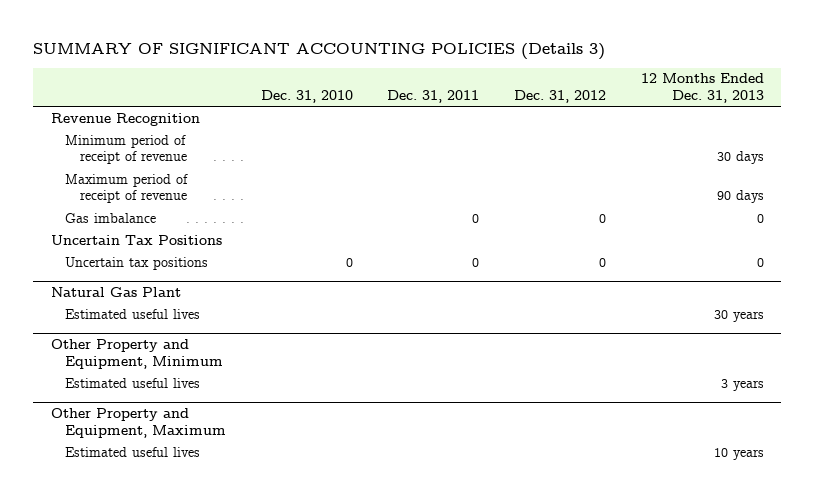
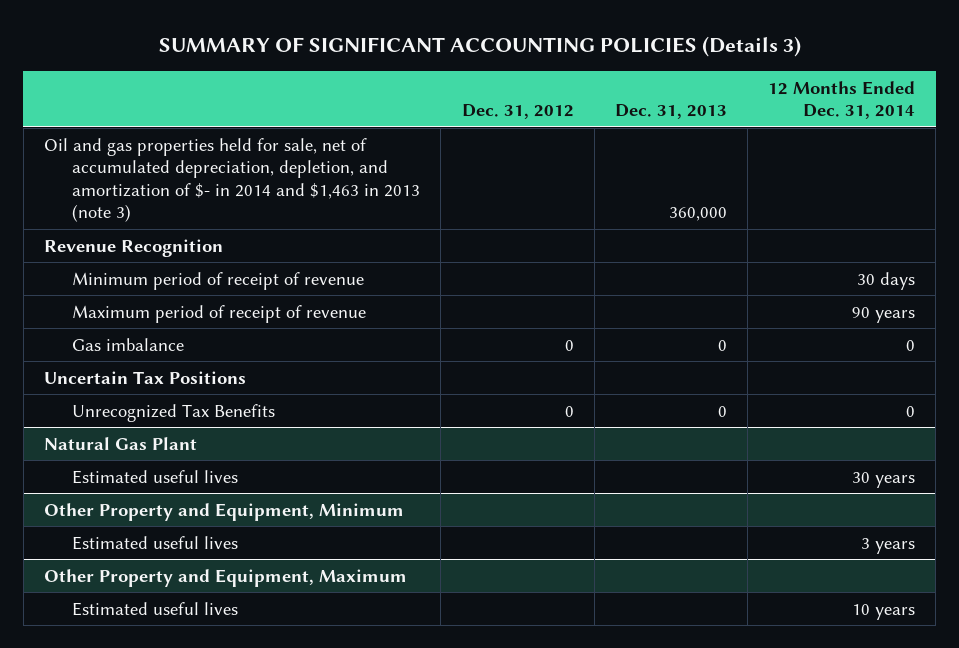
- | Dec. 31, 2010 | Dec. 31, 2011 | Dec. 31, 2012 | 12 Months Ended Dec. 31, 2013
+ | Dec. 31, 2012 | Dec. 31, 2013 | 12 Months Ended Dec. 31, 2014
+ Oil and gas properties held for sale, net of accumulated depreciation, depletion, and amortization of $- in 2014 and $1,463 in 2013 (note 3) | | 360,000 |
- Uncertain tax positions | 0 | 0 | 0 | 0
+ Unrecognized Tax Benefits | 0 | 0 | 0

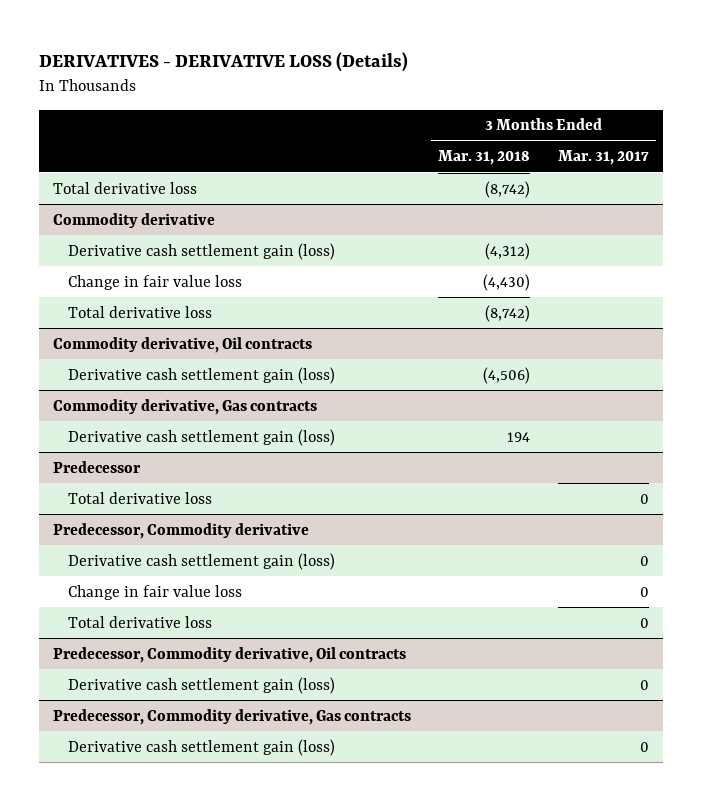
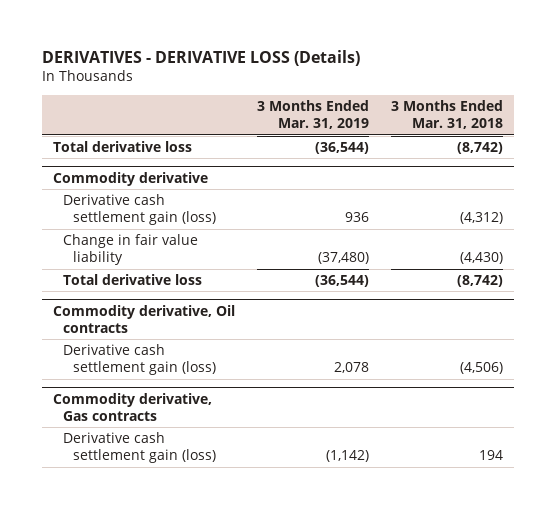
- | 3 Months Ended Mar. 31, 2018 | 3 Months Ended Mar. 31, 2017
+ | 3 Months Ended Mar. 31, 2019 | 3 Months Ended Mar. 31, 2018
@ Commodity derivative
- Change in fair value loss | (4,430) |
+ Change in fair value liability | (37,480) | (4,430)
- Predecessor
- Total derivative loss | | 0
- Predecessor, Commodity derivative
- Derivative cash settlement gain (loss) | | 0
- Change in fair value loss | | 0
- Total derivative loss | | 0
- Predecessor, Commodity derivative, Oil contracts
- Derivative cash settlement gain (loss) | | 0
- Predecessor, Commodity derivative, Gas contracts
- Derivative cash settlement gain (loss) | | 0

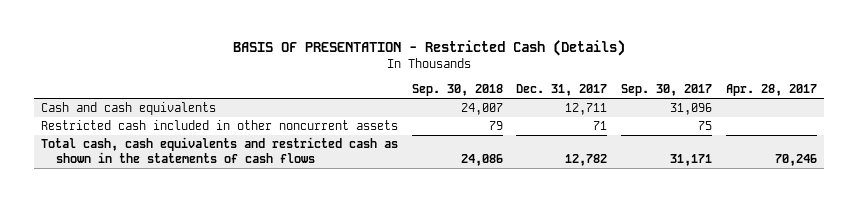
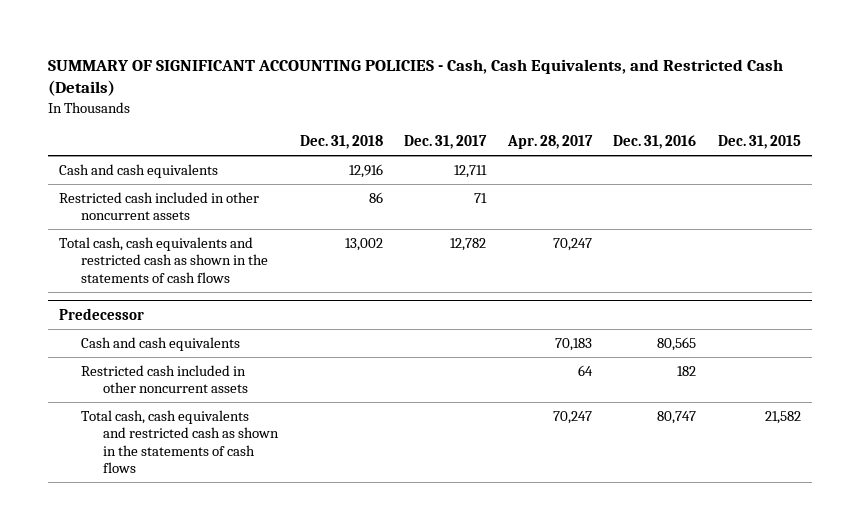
- BASIS OF PRESENTATION - Restricted Cash (Details)
+ SUMMARY OF SIGNIFICANT ACCOUNTING POLICIES - Cash, Cash Equivalents, and Restricted Cash (Details)
- | Sep. 30, 2018 | Dec. 31, 2017 | Sep. 30, 2017 | Apr. 28, 2017
+ | Dec. 31, 2018 | Dec. 31, 2017 | Apr. 28, 2017 | Dec. 31, 2016 | Dec. 31, 2015
- Total cash, cash equivalents and restricted cash as shown in the statements of cash flows | 24,086 | 12,782 | 31,171 | 70,246
+ Total cash, cash equivalents and restricted cash as shown in the statements of cash flows | 13,002 | 12,782 | 70,247 | |
+ Predecessor
+ Cash and cash equivalents | | | 70,183 | 80,565 |
+ Restricted cash included in other noncurrent assets | | | 64 | 182 |
+ Total cash, cash equivalents and restricted cash as shown in the statements of cash flows | | | 70,247 | 80,747 | 21,582

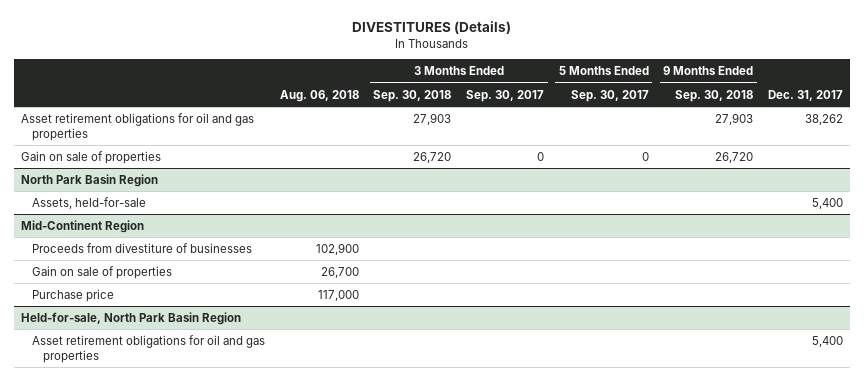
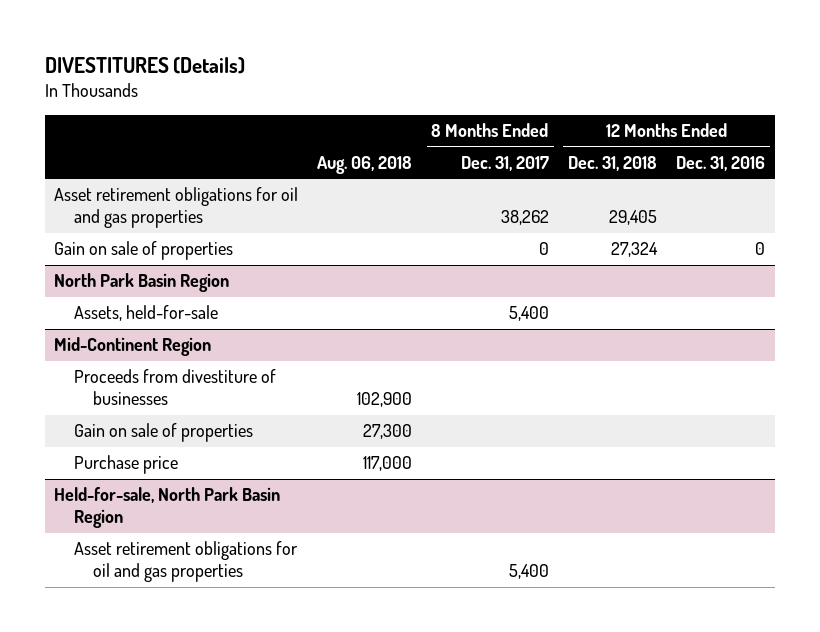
- | Aug. 06, 2018 | 3 Months Ended Sep. 30, 2018 | 3 Months Ended Sep. 30, 2017 | 5 Months Ended Sep. 30, 2017 | 9 Months Ended Sep. 30, 2018 | Dec. 31, 2017
+ | Aug. 06, 2018 | 8 Months Ended Dec. 31, 2017 | 12 Months Ended Dec. 31, 2018 | 12 Months Ended Dec. 31, 2016
@ Mid-Continent Region
- Gain on sale of properties | 26,700 | | | | |
+ Gain on sale of properties | 27,300 | | |

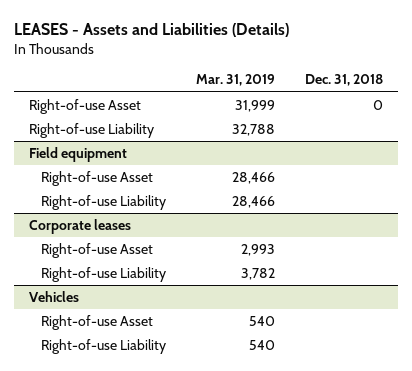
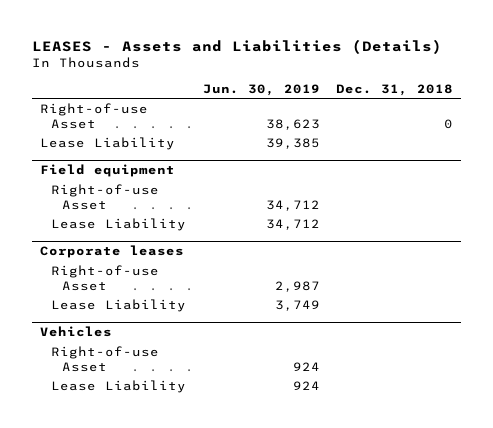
- | Mar. 31, 2019 | Dec. 31, 2018
+ | Jun. 30, 2019 | Dec. 31, 2018
- Right-of-use Liability | 32,788 |
+ Lease Liability | 39,385 |
@ Field equipment
- Right-of-use Liability | 28,466 |
+ Lease Liability | 34,712 |
@ Corporate leases
- Right-of-use Liability | 3,782 |
+ Lease Liability | 3,749 |
@ Vehicles
- Right-of-use Liability | 540 |
+ Lease Liability | 924 |

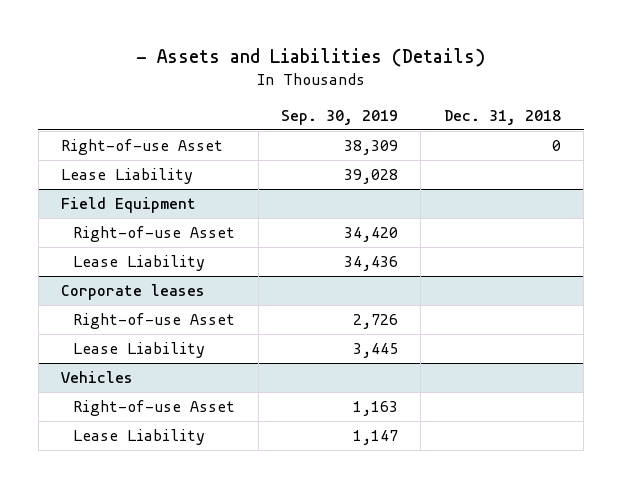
- LEASES - Assets and Liabilities (Details)
+ - Assets and Liabilities (Details)
- | Jun. 30, 2019 | Dec. 31, 2018
+ | Sep. 30, 2019 | Dec. 31, 2018
- Field equipment
+ Field Equipment

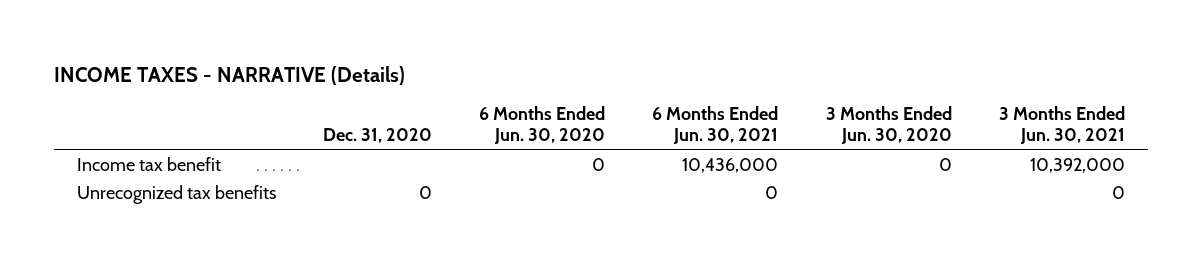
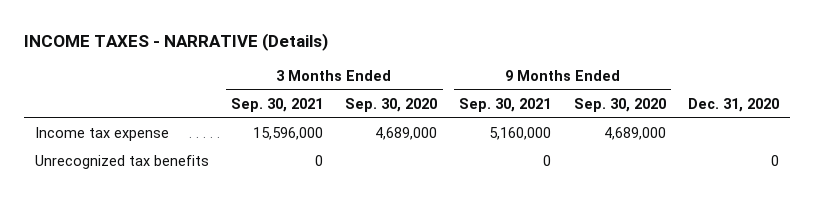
- | Dec. 31, 2020 | 6 Months Ended Jun. 30, 2020 | 6 Months Ended Jun. 30, 2021 | 3 Months Ended Jun. 30, 2020 | 3 Months Ended Jun. 30, 2021
+ | 3 Months Ended Sep. 30, 2021 | 3 Months Ended Sep. 30, 2020 | 9 Months Ended Sep. 30, 2021 | 9 Months Ended Sep. 30, 2020 | Dec. 31, 2020
- Income tax benefit | | 0 | 10,436,000 | 0 | 10,392,000
+ Income tax expense | 15,596,000 | 4,689,000 | 5,160,000 | 4,689,000 |

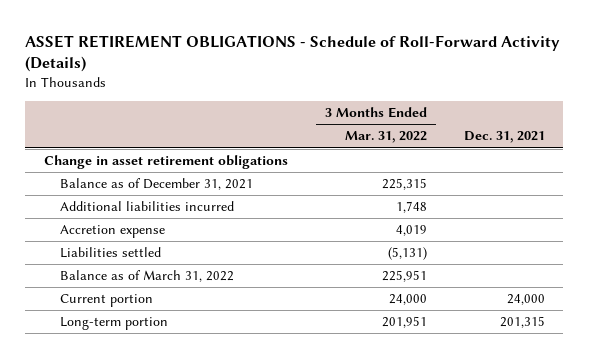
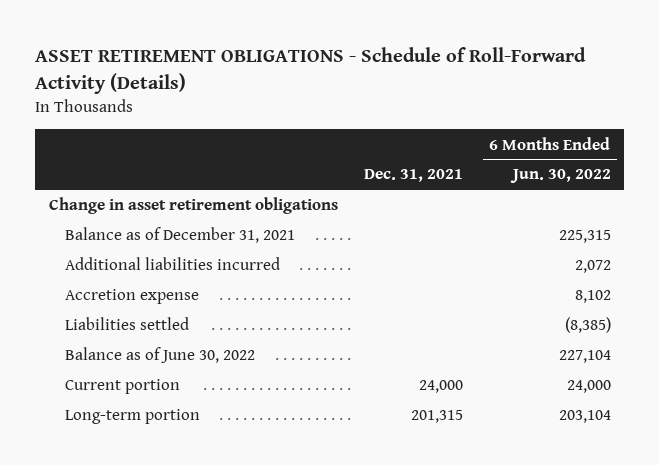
- | 3 Months Ended Mar. 31, 2022 | Dec. 31, 2021
+ | Dec. 31, 2021 | 6 Months Ended Jun. 30, 2022
- Balance as of March 31, 2022 | 225,951 |
+ Balance as of June 30, 2022 | | 227,104

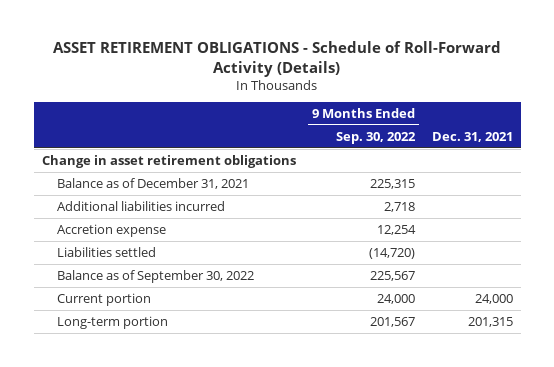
- | Dec. 31, 2021 | 6 Months Ended Jun. 30, 2022
+ | 9 Months Ended Sep. 30, 2022 | Dec. 31, 2021
- Balance as of June 30, 2022 | | 227,104
+ Balance as of September 30, 2022 | 225,567 |

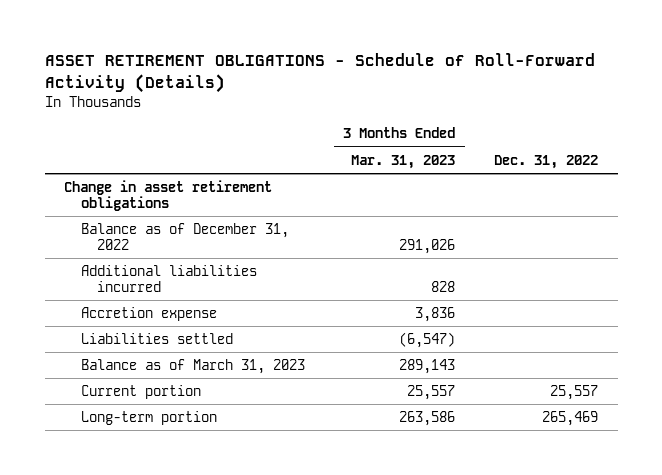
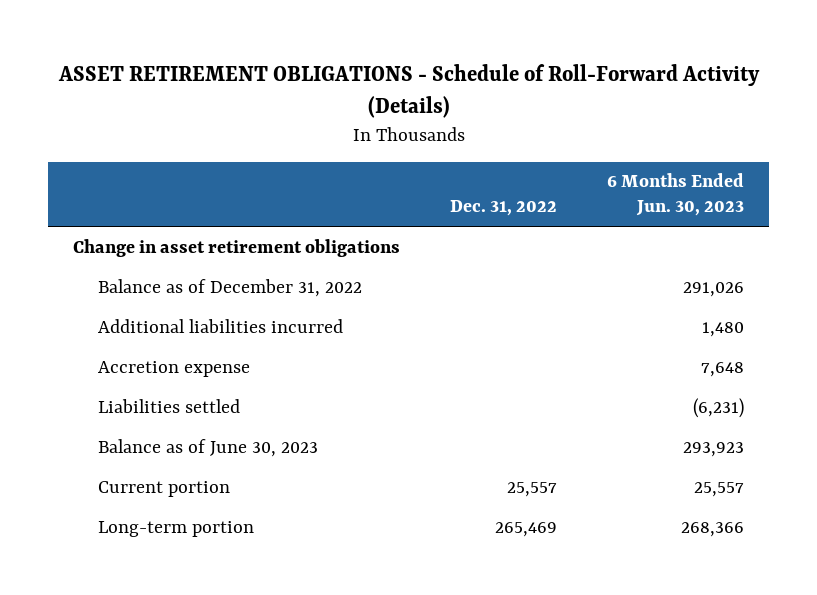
- | 3 Months Ended Mar. 31, 2023 | Dec. 31, 2022
+ | Dec. 31, 2022 | 6 Months Ended Jun. 30, 2023
- Balance as of March 31, 2023 | 289,143 |
+ Balance as of June 30, 2023 | | 293,923

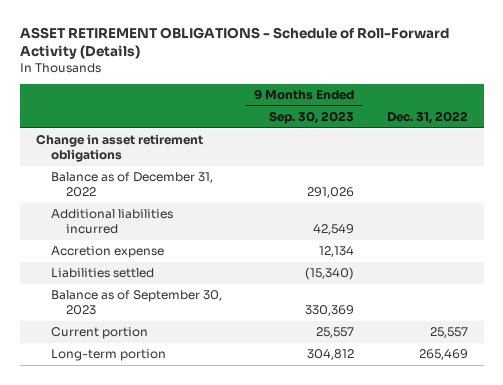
- | Dec. 31, 2022 | 6 Months Ended Jun. 30, 2023
+ | 9 Months Ended Sep. 30, 2023 | Dec. 31, 2022
- Balance as of June 30, 2023 | | 293,923
+ Balance as of September 30, 2023 | 330,369 |

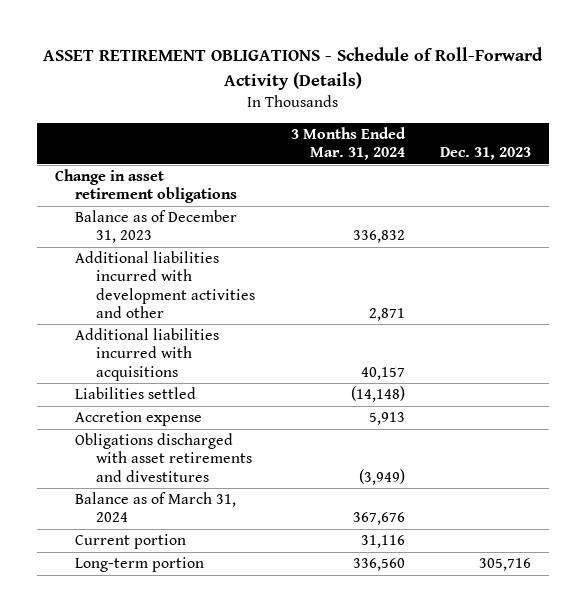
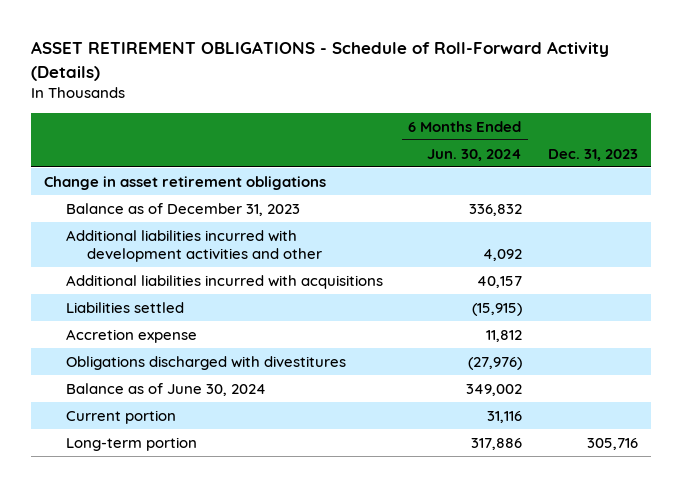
- | 3 Months Ended Mar. 31, 2024 | Dec. 31, 2023
+ | 6 Months Ended Jun. 30, 2024 | Dec. 31, 2023
- Obligations discharged with asset retirements and divestitures | (3,949) |
- Balance as of March 31, 2024 | 367,676 |
+ Obligations discharged with divestitures | (27,976) |
+ Balance as of June 30, 2024 | 349,002 |

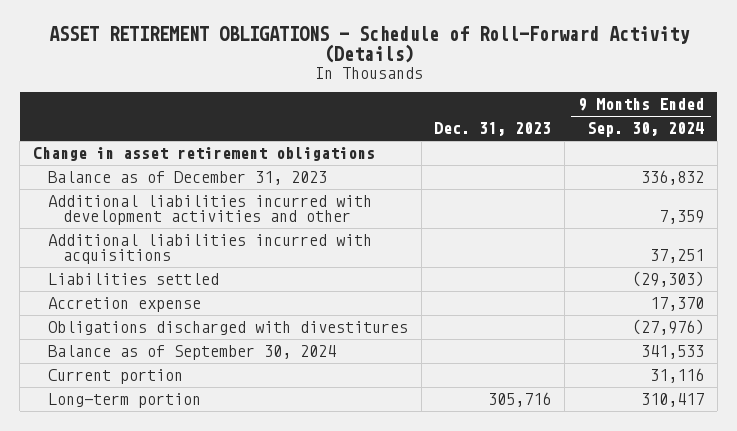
- | 6 Months Ended Jun. 30, 2024 | Dec. 31, 2023
+ | Dec. 31, 2023 | 9 Months Ended Sep. 30, 2024
- Balance as of June 30, 2024 | 349,002 |
+ Balance as of September 30, 2024 | | 341,533

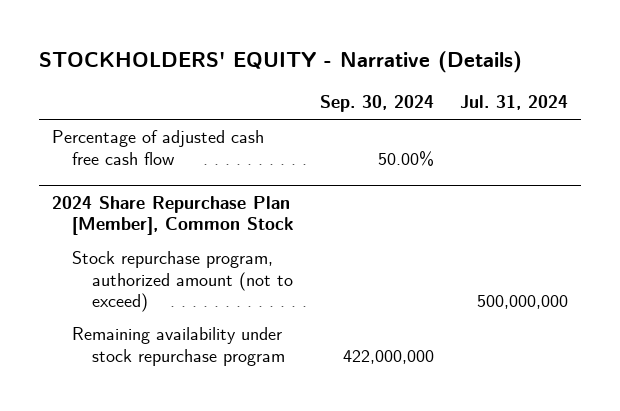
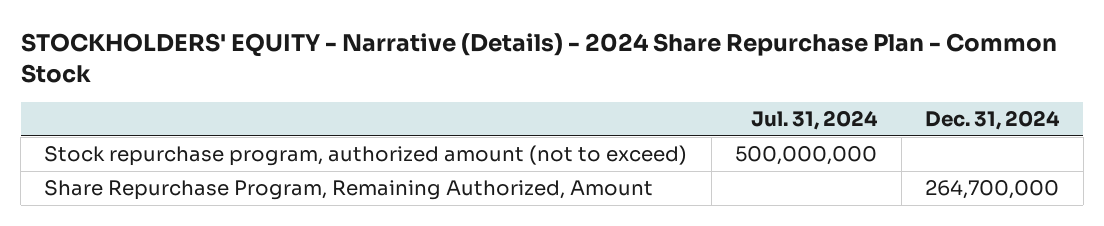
- STOCKHOLDERS' EQUITY - Narrative (Details)
+ STOCKHOLDERS' EQUITY - Narrative (Details) - 2024 Share Repurchase Plan - Common Stock
- | Sep. 30, 2024 | Jul. 31, 2024
+ | Jul. 31, 2024 | Dec. 31, 2024
- Percentage of adjusted cash free cash flow | 50.00% |
- 2024 Share Repurchase Plan [Member], Common Stock
- Stock repurchase program, authorized amount (not to exceed) | | 500,000,000
- Remaining availability under stock repurchase program | 422,000,000 |
+ Stock repurchase program, authorized amount (not to exceed) | 500,000,000 |
+ Share Repurchase Program, Remaining Authorized, Amount | | 264,700,000

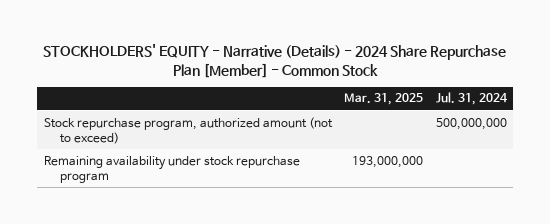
- STOCKHOLDERS' EQUITY - Narrative (Details) - 2024 Share Repurchase Plan - Common Stock
+ STOCKHOLDERS' EQUITY - Narrative (Details) - 2024 Share Repurchase Plan [Member] - Common Stock
- | Jul. 31, 2024 | Dec. 31, 2024
+ | Mar. 31, 2025 | Jul. 31, 2024
- Share Repurchase Program, Remaining Authorized, Amount | | 264,700,000
+ Remaining availability under stock repurchase program | 193,000,000 |

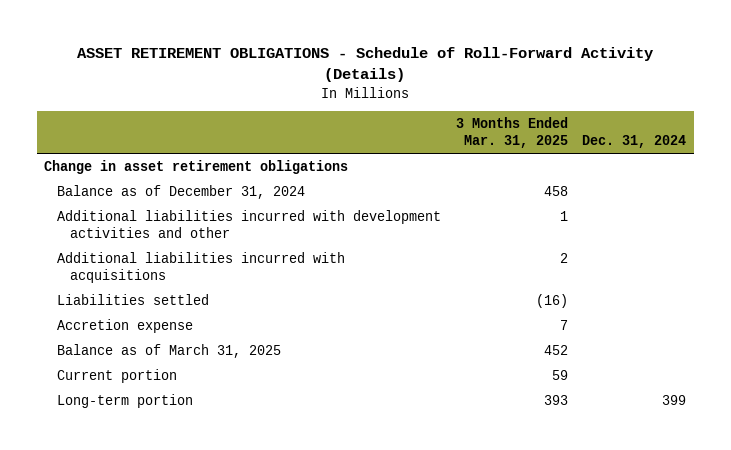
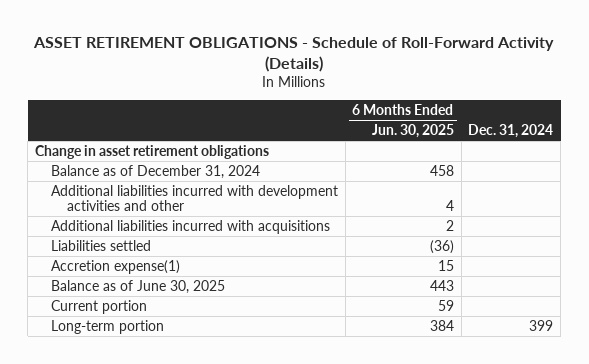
- | 3 Months Ended Mar. 31, 2025 | Dec. 31, 2024
+ | 6 Months Ended Jun. 30, 2025 | Dec. 31, 2024
- Accretion expense | 7 |
- Balance as of March 31, 2025 | 452 |
+ Accretion expense(1) | 15 |
+ Balance as of June 30, 2025 | 443 |

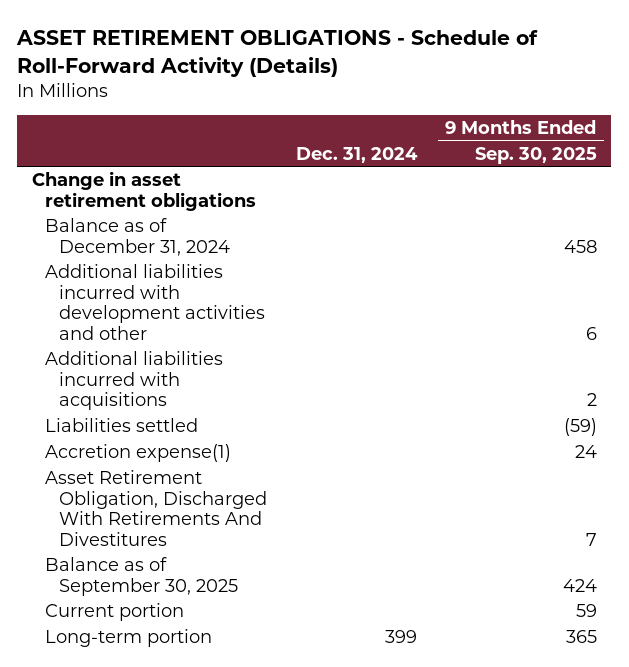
- | 6 Months Ended Jun. 30, 2025 | Dec. 31, 2024
+ | Dec. 31, 2024 | 9 Months Ended Sep. 30, 2025
- Balance as of June 30, 2025 | 443 |
+ Asset Retirement Obligation, Discharged With Retirements And Divestitures | | 7
+ Balance as of September 30, 2025 | | 424

